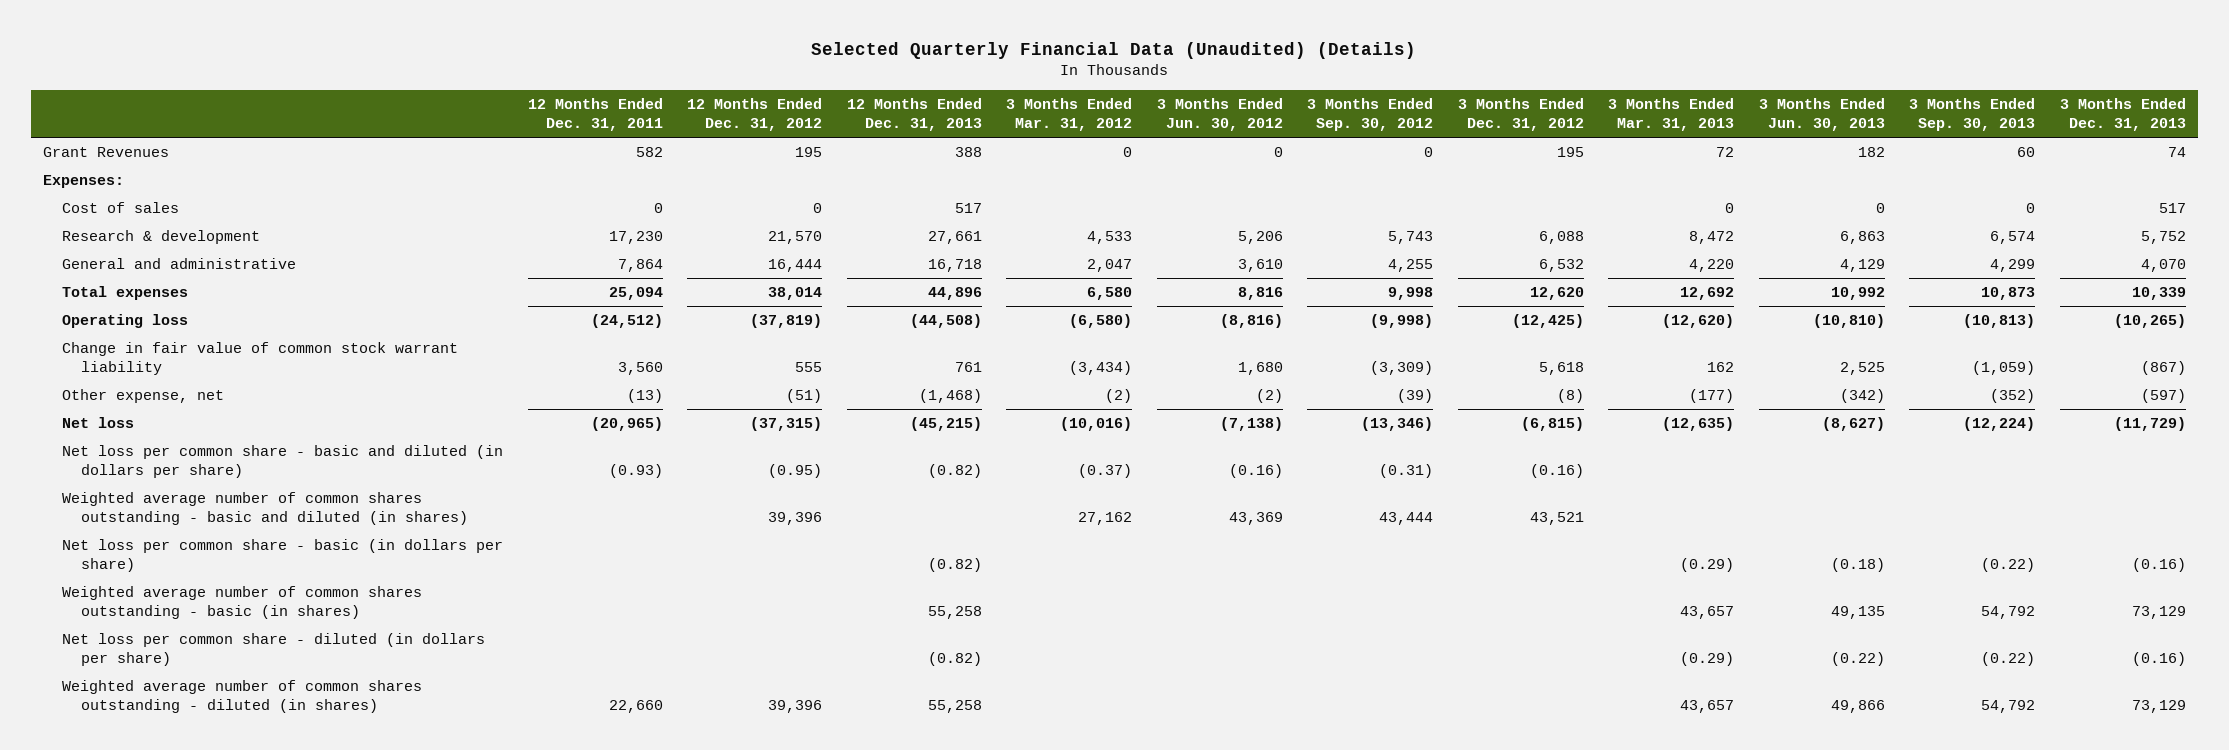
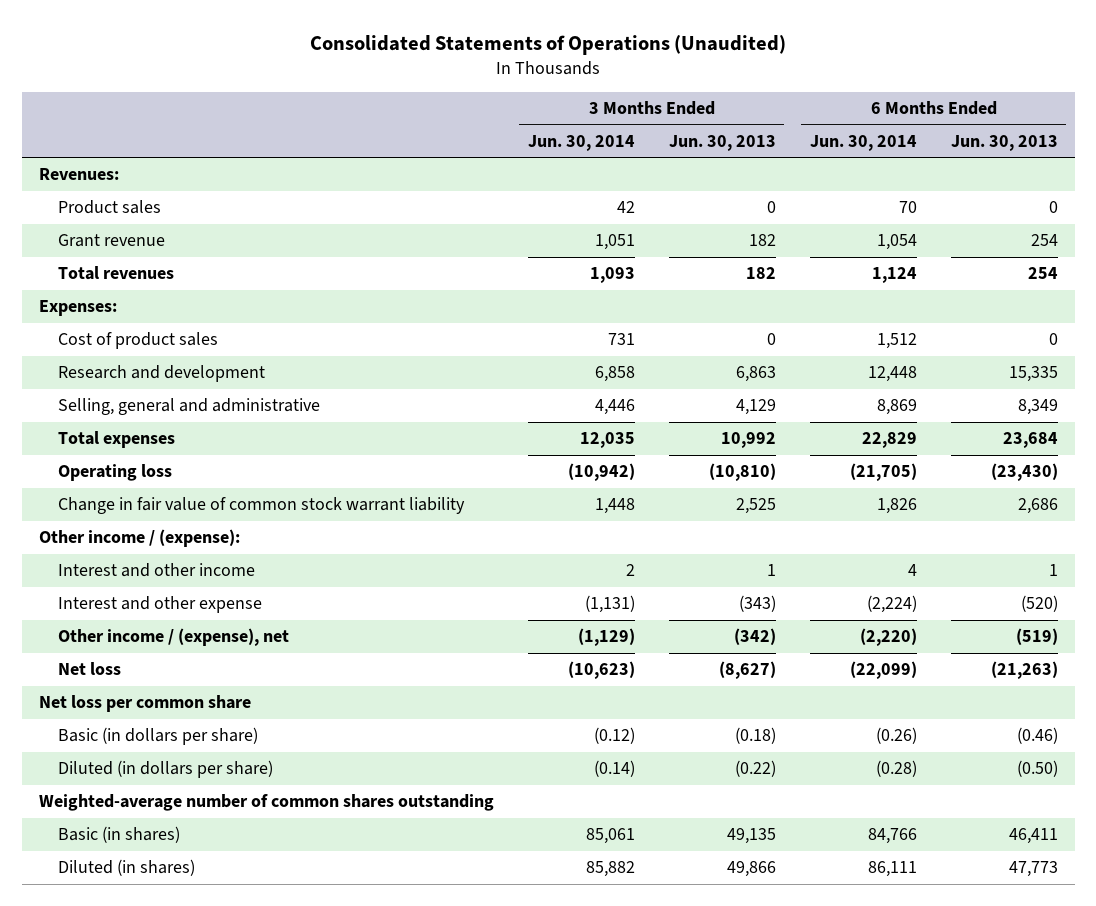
- Selected Quarterly Financial Data (Unaudited) (Details)
+ Consolidated Statements of Operations (Unaudited)
- | 12 Months Ended Dec. 31, 2011 | 12 Months Ended Dec. 31, 2012 | 12 Months Ended Dec. 31, 2013 | 3 Months Ended Mar. 31, 2012 | 3 Months Ended Jun. 30, 2012 | 3 Months Ended Sep. 30, 2012 | 3 Months Ended Dec. 31, 2012 | 3 Months Ended Mar. 31, 2013 | 3 Months Ended Jun. 30, 2013 | 3 Months Ended Sep. 30, 2013 | 3 Months Ended Dec. 31, 2013
+ | 3 Months Ended Jun. 30, 2014 | 3 Months Ended Jun. 30, 2013 | 6 Months Ended Jun. 30, 2014 | 6 Months Ended Jun. 30, 2013
- Grant Revenues | 582 | 195 | 388 | 0 | 0 | 0 | 195 | 72 | 182 | 60 | 74
+ Revenues:
+ Product sales | 42 | 0 | 70 | 0
+ Grant revenue | 1,051 | 182 | 1,054 | 254
+ Total revenues | 1,093 | 182 | 1,124 | 254
- Cost of sales | 0 | 0 | 517 | | | | | 0 | 0 | 0 | 517
- Research & development | 17,230 | 21,570 | 27,661 | 4,533 | 5,206 | 5,743 | 6,088 | 8,472 | 6,863 | 6,574 | 5,752
- General and administrative | 7,864 | 16,444 | 16,718 | 2,047 | 3,610 | 4,255 | 6,532 | 4,220 | 4,129 | 4,299 | 4,070
+ Cost of product sales | 731 | 0 | 1,512 | 0
+ Research and development | 6,858 | 6,863 | 12,448 | 15,335
+ Selling, general and administrative | 4,446 | 4,129 | 8,869 | 8,349
- Other expense, net | (13) | (51) | (1,468) | (2) | (2) | (39) | (8) | (177) | (342) | (352) | (597)
+ Other income / (expense):
+ Interest and other income | 2 | 1 | 4 | 1
+ Interest and other expense | (1,131) | (343) | (2,224) | (520)
+ Other income / (expense), net | (1,129) | (342) | (2,220) | (519)
- Net loss per common share - basic and diluted (in dollars per share) | (0.93) | (0.95) | (0.82) | (0.37) | (0.16) | (0.31) | (0.16) | | | |
- Weighted average number of common shares outstanding - basic and diluted (in shares) | | 39,396 | | 27,162 | 43,369 | 43,444 | 43,521 | | | |
- Net loss per common share - basic (in dollars per share) | | | (0.82) | | | | | (0.29) | (0.18) | (0.22) | (0.16)
- Weighted average number of common shares outstanding - basic (in shares) | | | 55,258 | | | | | 43,657 | 49,135 | 54,792 | 73,129
- Net loss per common share - diluted (in dollars per share) | | | (0.82) | | | | | (0.29) | (0.22) | (0.22) | (0.16)
- Weighted average number of common shares outstanding - diluted (in shares) | 22,660 | 39,396 | 55,258 | | | | | 43,657 | 49,866 | 54,792 | 73,129
+ Net loss per common share
+ Basic (in dollars per share) | (0.12) | (0.18) | (0.26) | (0.46)
+ Diluted (in dollars per share) | (0.14) | (0.22) | (0.28) | (0.50)
+ Weighted-average number of common shares outstanding
+ Basic (in shares) | 85,061 | 49,135 | 84,766 | 46,411
+ Diluted (in shares) | 85,882 | 49,866 | 86,111 | 47,773

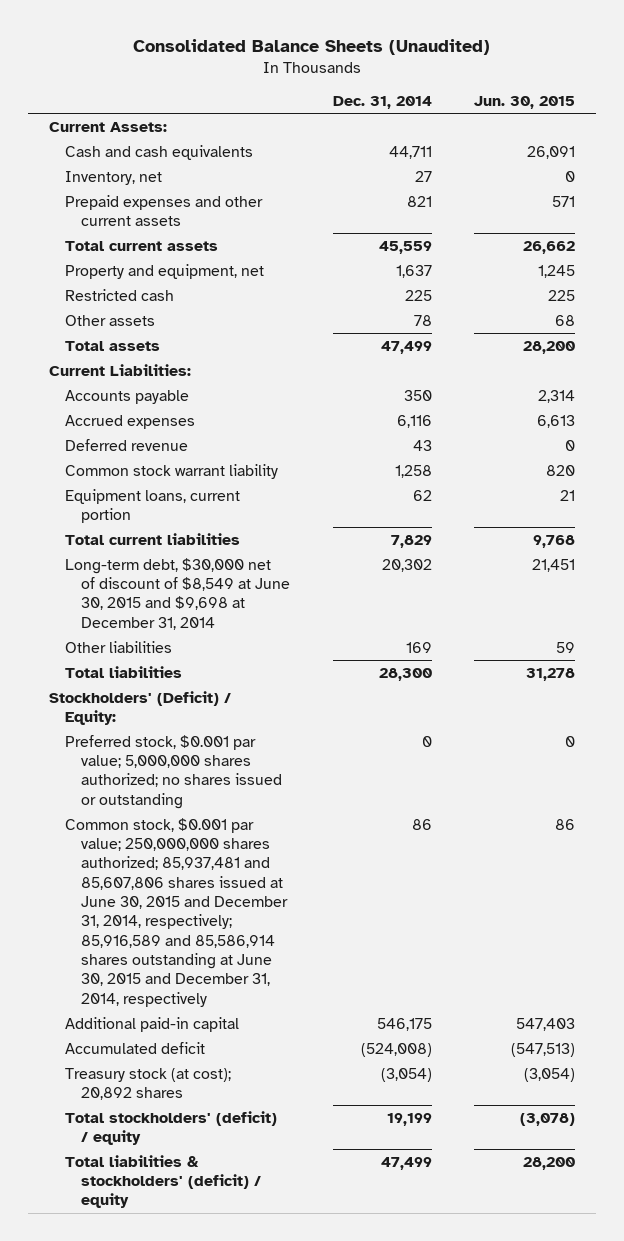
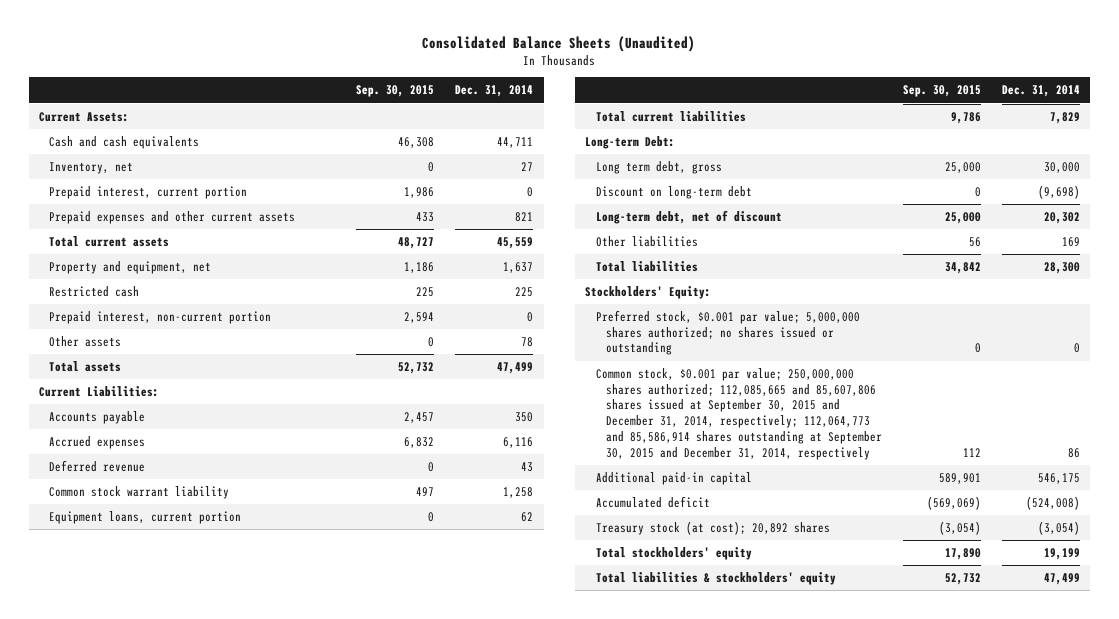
- | Dec. 31, 2014 | Jun. 30, 2015
+ | Sep. 30, 2015 | Dec. 31, 2014
+ Prepaid interest, current portion | 1,986 | 0
+ Prepaid interest, non-current portion | 2,594 | 0
- Long-term debt, $30,000 net of discount of $8,549 at June 30, 2015 and $9,698 at December 31, 2014 | 20,302 | 21,451
+ Long-term Debt:
+ Long term debt, gross | 25,000 | 30,000
+ Discount on long-term debt | 0 | (9,698)
+ Long-term debt, net of discount | 25,000 | 20,302
- Stockholders' (Deficit) / Equity:
+ Stockholders' Equity:
- Common stock, $0.001 par value; 250,000,000 shares authorized; 85,937,481 and 85,607,806 shares issued at June 30, 2015 and December 31, 2014, respectively; 85,916,589 and 85,586,914 shares outstanding at June 30, 2015 and December 31, 2014, respectively | 86 | 86
+ Common stock, $0.001 par value; 250,000,000 shares authorized; 112,085,665 and 85,607,806 shares issued at September 30, 2015 and December 31, 2014, respectively; 112,064,773 and 85,586,914 shares outstanding at September 30, 2015 and December 31, 2014, respectively | 112 | 86
- Total stockholders' (deficit) / equity | 19,199 | (3,078)
- Total liabilities & stockholders' (deficit) / equity | 47,499 | 28,200
+ Total stockholders' equity | 17,890 | 19,199
+ Total liabilities & stockholders' equity | 52,732 | 47,499

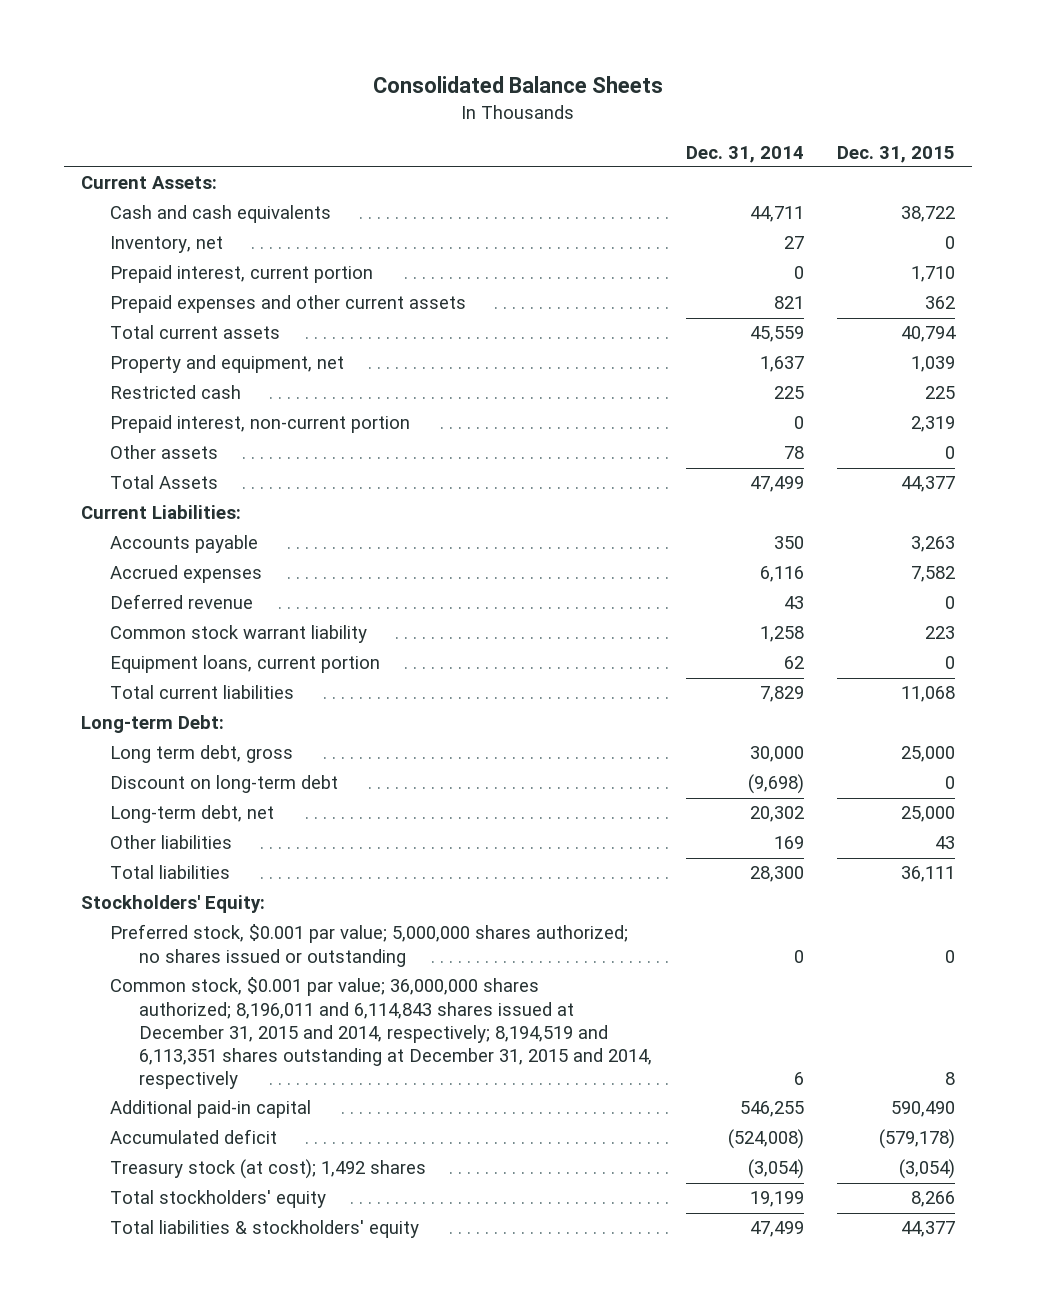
- Consolidated Balance Sheets (Unaudited)
+ Consolidated Balance Sheets
- | Sep. 30, 2015 | Dec. 31, 2014
+ | Dec. 31, 2014 | Dec. 31, 2015
- Total assets | 52,732 | 47,499
+ Total Assets | 47,499 | 44,377
- Long-term debt, net of discount | 25,000 | 20,302
+ Long-term debt, net | 20,302 | 25,000
- Common stock, $0.001 par value; 250,000,000 shares authorized; 112,085,665 and 85,607,806 shares issued at September 30, 2015 and December 31, 2014, respectively; 112,064,773 and 85,586,914 shares outstanding at September 30, 2015 and December 31, 2014, respectively | 112 | 86
- Additional paid-in capital | 589,901 | 546,175
+ Common stock, $0.001 par value; 36,000,000 shares authorized; 8,196,011 and 6,114,843 shares issued at December 31, 2015 and 2014, respectively; 8,194,519 and 6,113,351 shares outstanding at December 31, 2015 and 2014, respectively | 6 | 8
+ Additional paid-in capital | 546,255 | 590,490
- Treasury stock (at cost); 20,892 shares | (3,054) | (3,054)
+ Treasury stock (at cost); 1,492 shares | (3,054) | (3,054)

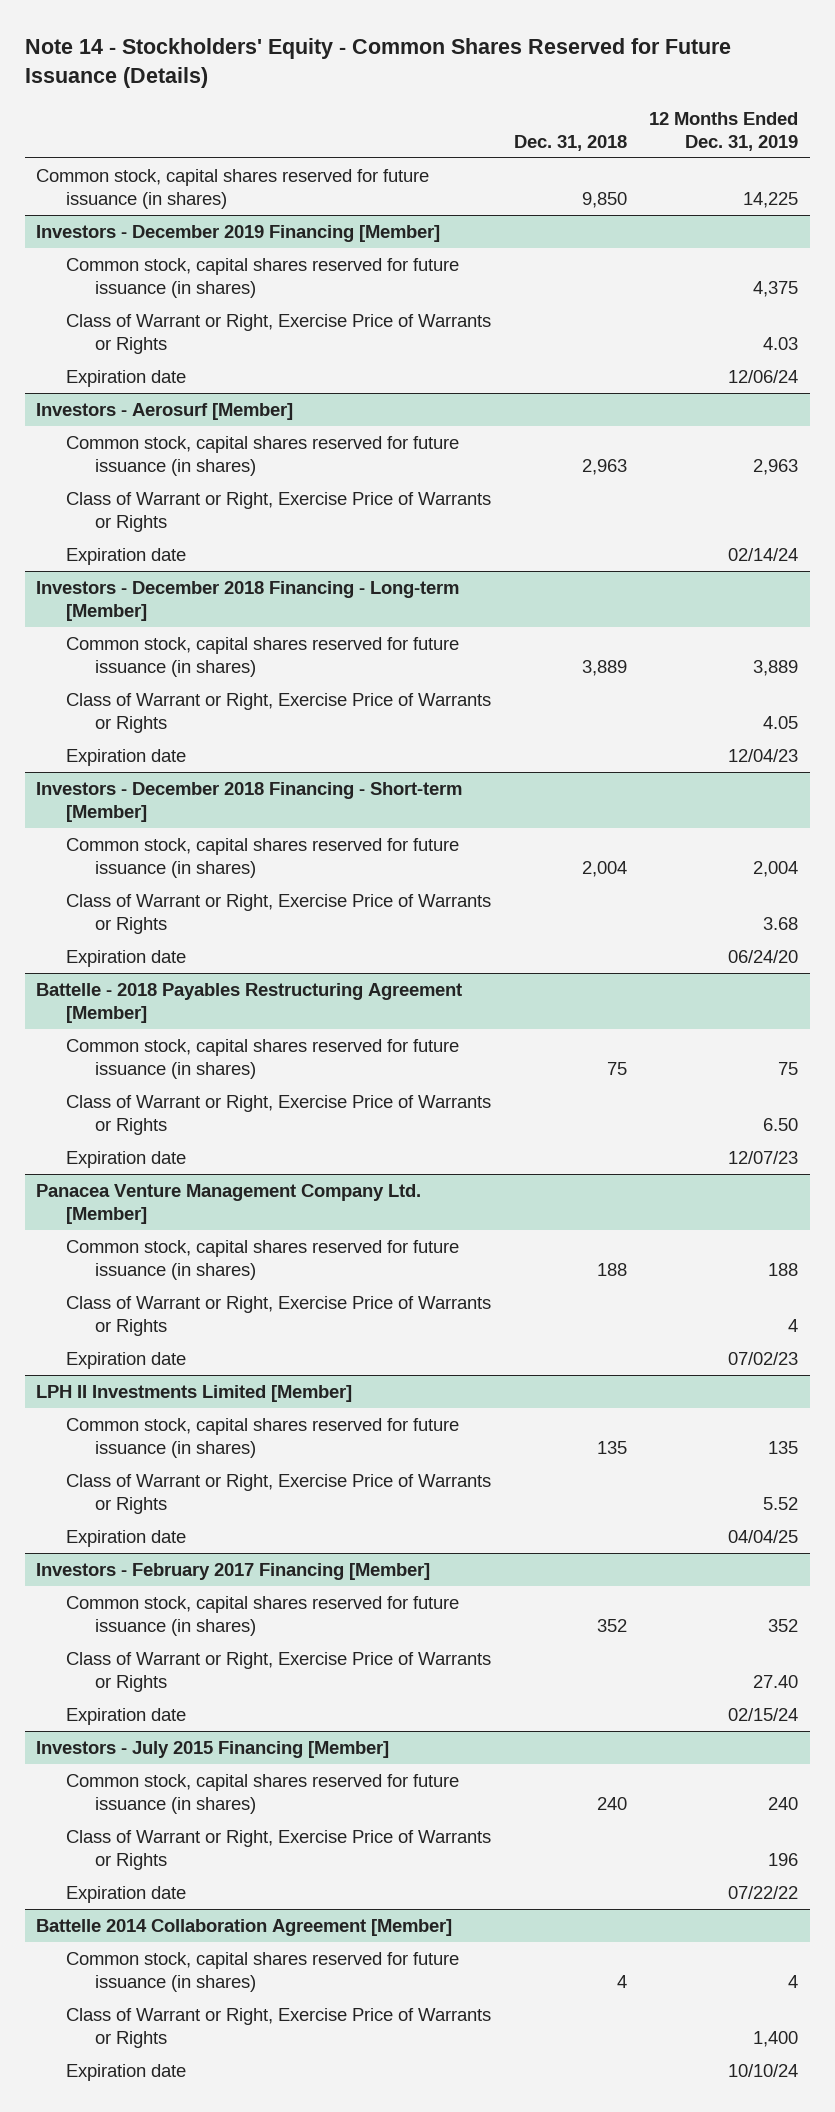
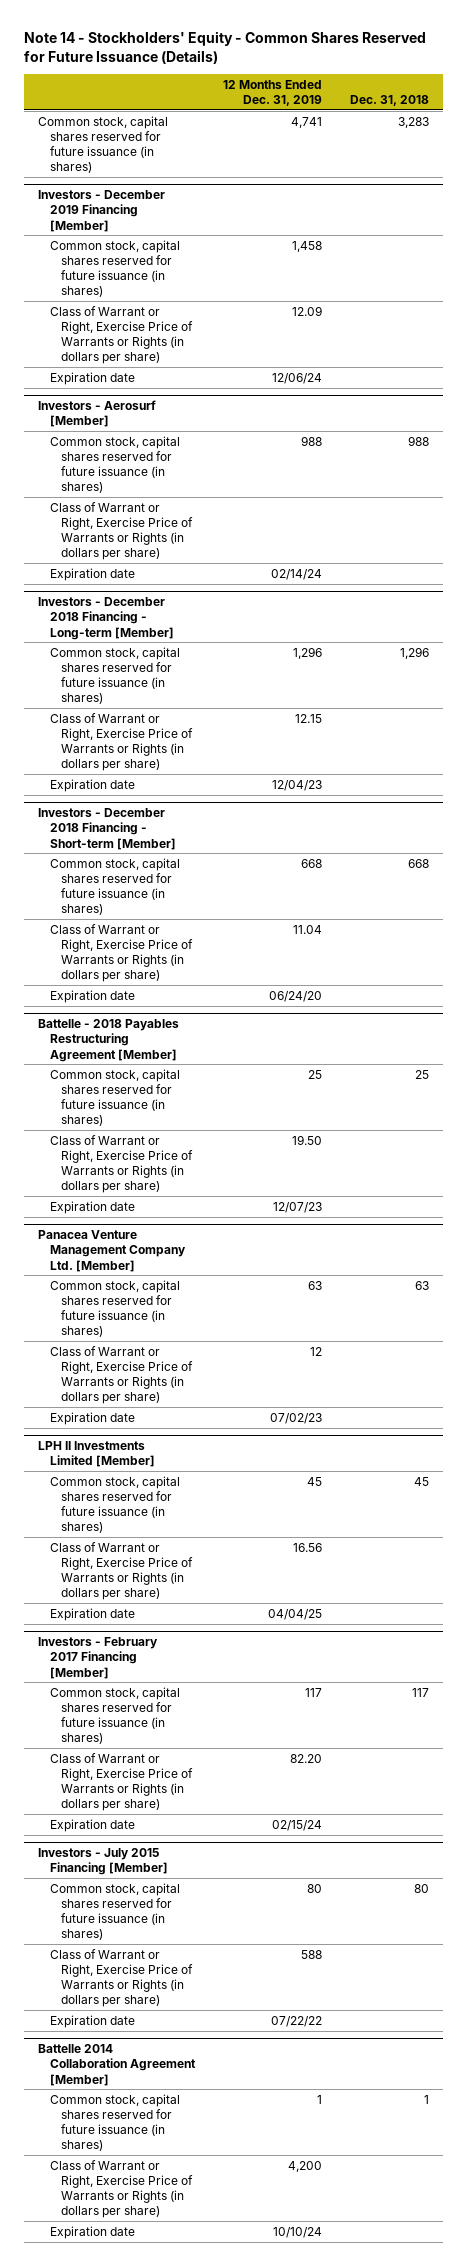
- | Dec. 31, 2018 | 12 Months Ended Dec. 31, 2019
+ | 12 Months Ended Dec. 31, 2019 | Dec. 31, 2018
- Common stock, capital shares reserved for future issuance (in shares) | 9,850 | 14,225
+ Common stock, capital shares reserved for future issuance (in shares) | 4,741 | 3,283
@ Investors - December 2019 Financing [Member]
- Common stock, capital shares reserved for future issuance (in shares) | | 4,375
- Class of Warrant or Right, Exercise Price of Warrants or Rights | | 4.03
+ Common stock, capital shares reserved for future issuance (in shares) | 1,458 |
+ Class of Warrant or Right, Exercise Price of Warrants or Rights (in dollars per share) | 12.09 |
@ Investors - Aerosurf [Member]
- Common stock, capital shares reserved for future issuance (in shares) | 2,963 | 2,963
- Class of Warrant or Right, Exercise Price of Warrants or Rights
+ Common stock, capital shares reserved for future issuance (in shares) | 988 | 988
+ Class of Warrant or Right, Exercise Price of Warrants or Rights (in dollars per share)
@ Investors - December 2018 Financing - Long-term [Member]
- Common stock, capital shares reserved for future issuance (in shares) | 3,889 | 3,889
- Class of Warrant or Right, Exercise Price of Warrants or Rights | | 4.05
+ Common stock, capital shares reserved for future issuance (in shares) | 1,296 | 1,296
+ Class of Warrant or Right, Exercise Price of Warrants or Rights (in dollars per share) | 12.15 |
@ Investors - December 2018 Financing - Short-term [Member]
- Common stock, capital shares reserved for future issuance (in shares) | 2,004 | 2,004
- Class of Warrant or Right, Exercise Price of Warrants or Rights | | 3.68
+ Common stock, capital shares reserved for future issuance (in shares) | 668 | 668
+ Class of Warrant or Right, Exercise Price of Warrants or Rights (in dollars per share) | 11.04 |
@ Battelle - 2018 Payables Restructuring Agreement [Member]
- Common stock, capital shares reserved for future issuance (in shares) | 75 | 75
- Class of Warrant or Right, Exercise Price of Warrants or Rights | | 6.50
+ Common stock, capital shares reserved for future issuance (in shares) | 25 | 25
+ Class of Warrant or Right, Exercise Price of Warrants or Rights (in dollars per share) | 19.50 |
@ Panacea Venture Management Company Ltd. [Member]
- Common stock, capital shares reserved for future issuance (in shares) | 188 | 188
- Class of Warrant or Right, Exercise Price of Warrants or Rights | | 4
+ Common stock, capital shares reserved for future issuance (in shares) | 63 | 63
+ Class of Warrant or Right, Exercise Price of Warrants or Rights (in dollars per share) | 12 |
@ LPH II Investments Limited [Member]
- Common stock, capital shares reserved for future issuance (in shares) | 135 | 135
- Class of Warrant or Right, Exercise Price of Warrants or Rights | | 5.52
+ Common stock, capital shares reserved for future issuance (in shares) | 45 | 45
+ Class of Warrant or Right, Exercise Price of Warrants or Rights (in dollars per share) | 16.56 |
@ Investors - February 2017 Financing [Member]
- Common stock, capital shares reserved for future issuance (in shares) | 352 | 352
- Class of Warrant or Right, Exercise Price of Warrants or Rights | | 27.40
+ Common stock, capital shares reserved for future issuance (in shares) | 117 | 117
+ Class of Warrant or Right, Exercise Price of Warrants or Rights (in dollars per share) | 82.20 |
@ Investors - July 2015 Financing [Member]
- Common stock, capital shares reserved for future issuance (in shares) | 240 | 240
- Class of Warrant or Right, Exercise Price of Warrants or Rights | | 196
+ Common stock, capital shares reserved for future issuance (in shares) | 80 | 80
+ Class of Warrant or Right, Exercise Price of Warrants or Rights (in dollars per share) | 588 |
@ Battelle 2014 Collaboration Agreement [Member]
- Common stock, capital shares reserved for future issuance (in shares) | 4 | 4
- Class of Warrant or Right, Exercise Price of Warrants or Rights | | 1,400
+ Common stock, capital shares reserved for future issuance (in shares) | 1 | 1
+ Class of Warrant or Right, Exercise Price of Warrants or Rights (in dollars per share) | 4,200 |

